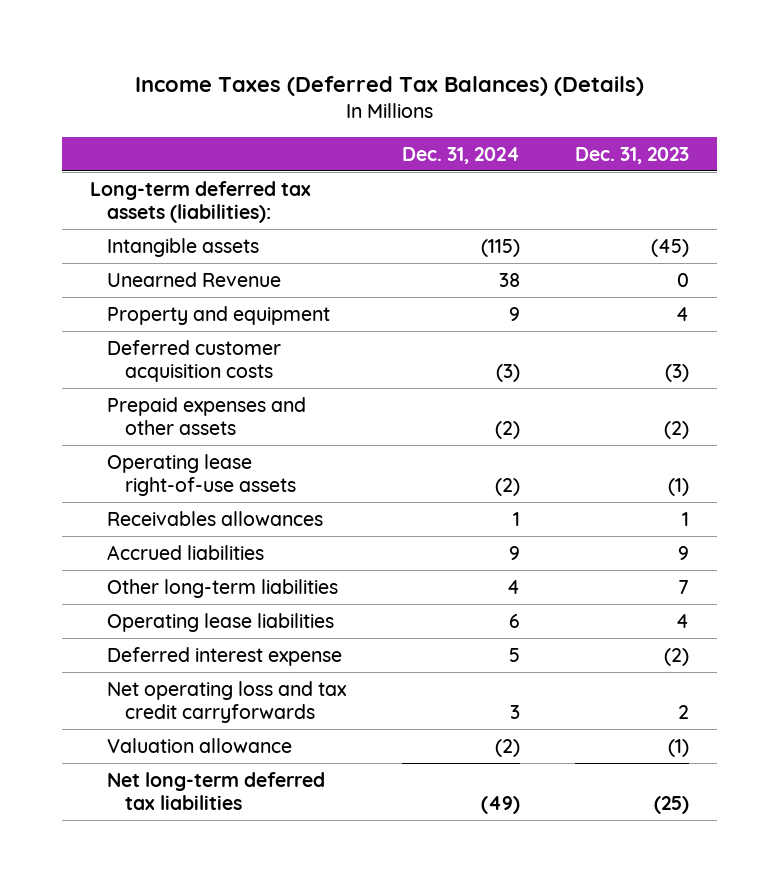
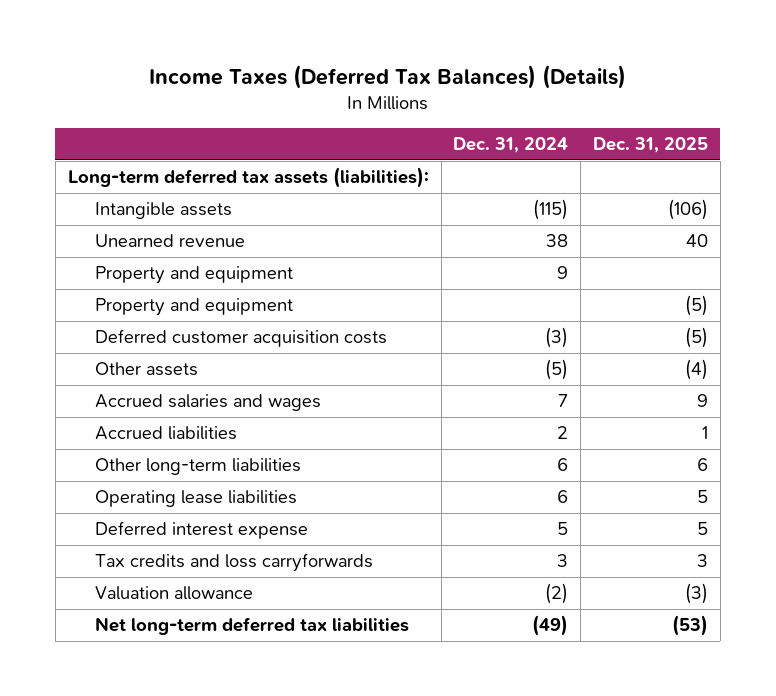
- | Dec. 31, 2024 | Dec. 31, 2023
+ | Dec. 31, 2024 | Dec. 31, 2025
- Unearned Revenue | 38 | 0
+ Unearned revenue | 38 | 40
+ Property and equipment | | (5)
- Prepaid expenses and other assets | (2) | (2)
- Operating lease right-of-use assets | (2) | (1)
- Receivables allowances | 1 | 1
- Accrued liabilities | 9 | 9
- Other long-term liabilities | 4 | 7
+ Other assets | (5) | (4)
+ Accrued salaries and wages | 7 | 9
+ Accrued liabilities | 2 | 1
+ Other long-term liabilities | 6 | 6
- Net operating loss and tax credit carryforwards | 3 | 2
+ Tax credits and loss carryforwards | 3 | 3

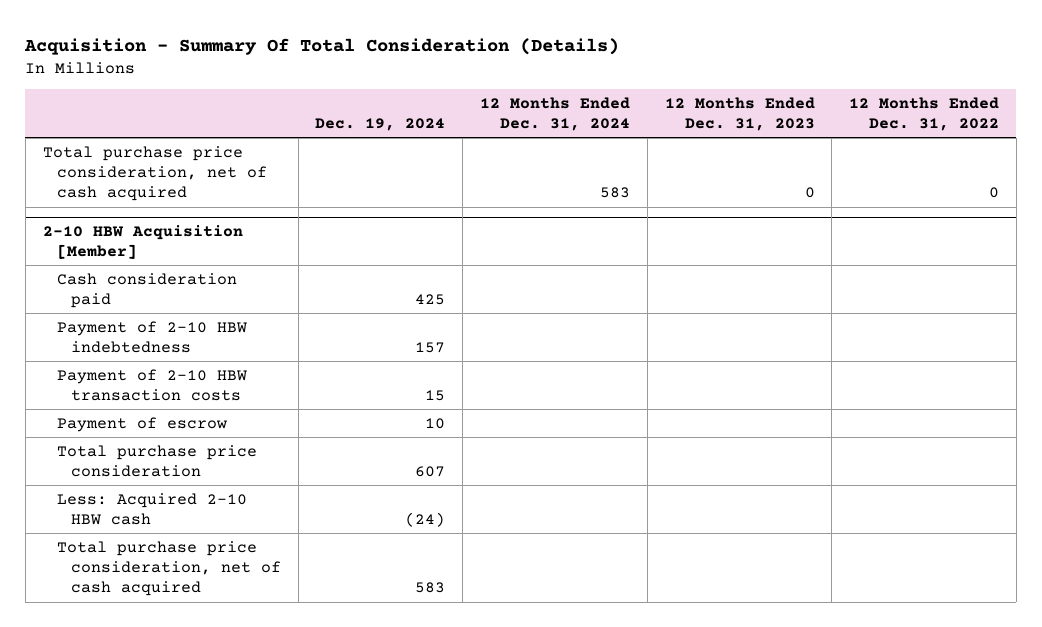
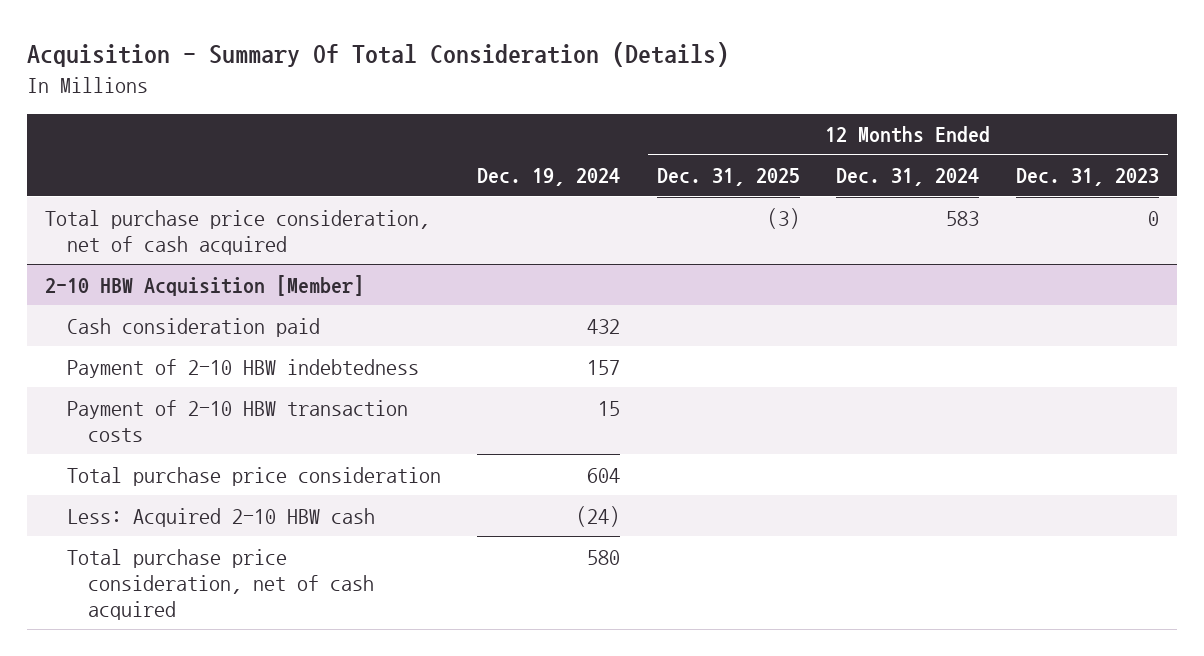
- | Dec. 19, 2024 | 12 Months Ended Dec. 31, 2024 | 12 Months Ended Dec. 31, 2023 | 12 Months Ended Dec. 31, 2022
+ | Dec. 19, 2024 | 12 Months Ended Dec. 31, 2025 | 12 Months Ended Dec. 31, 2024 | 12 Months Ended Dec. 31, 2023
@ 2-10 HBW Acquisition [Member]
- Cash consideration paid | 425 | | |
+ Cash consideration paid | 432 | | |
- Payment of escrow | 10 | | |
- Total purchase price consideration | 607 | | |
+ Total purchase price consideration | 604 | | |
- Total purchase price consideration, net of cash acquired | 583 | | |
+ Total purchase price consideration, net of cash acquired | 580 | | |

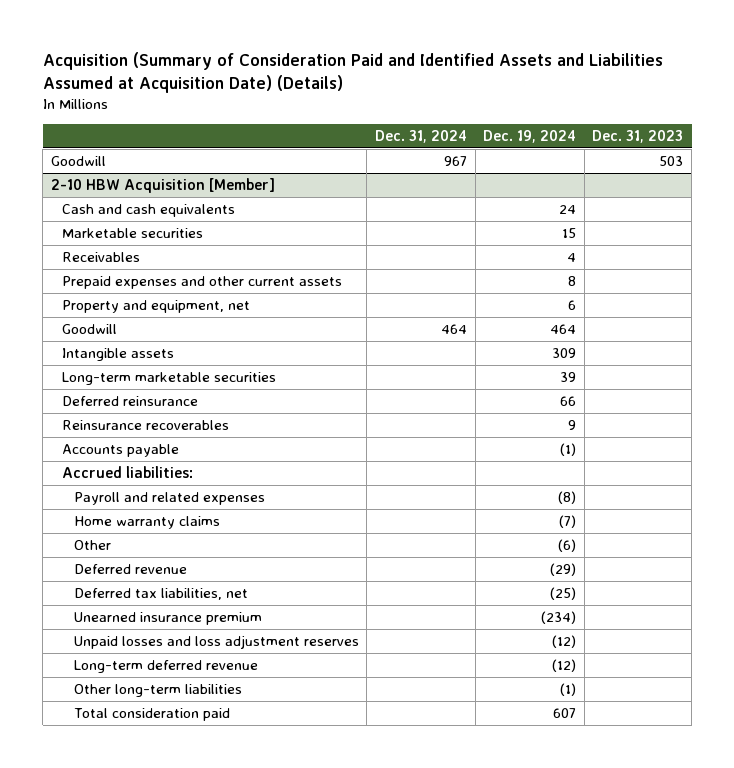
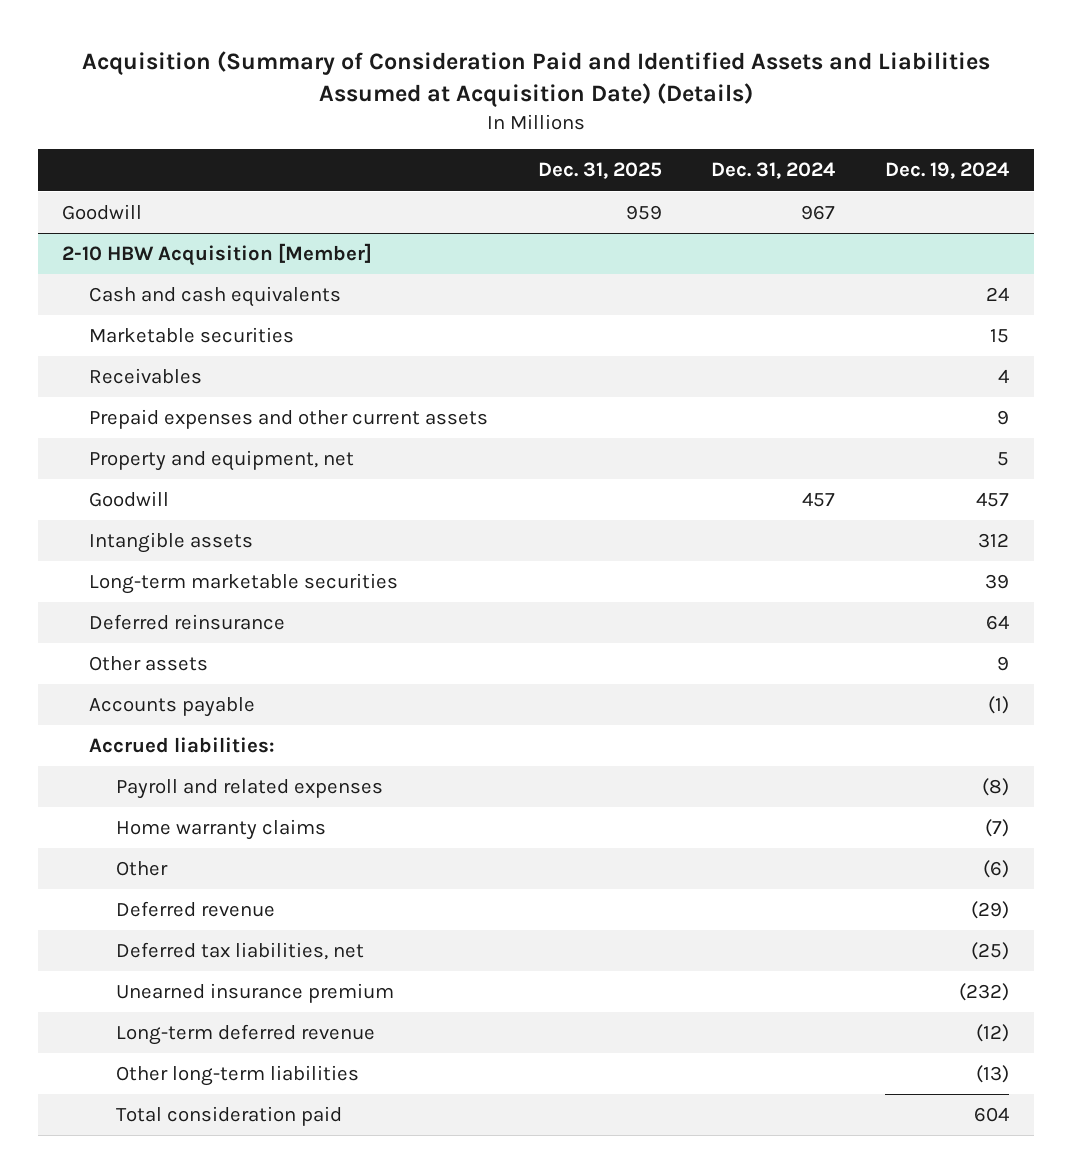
- | Dec. 31, 2024 | Dec. 19, 2024 | Dec. 31, 2023
+ | Dec. 31, 2025 | Dec. 31, 2024 | Dec. 19, 2024
@ 2-10 HBW Acquisition [Member]
- Prepaid expenses and other current assets | | 8 |
- Property and equipment, net | | 6 |
- Goodwill | 464 | 464 |
- Intangible assets | | 309 |
+ Prepaid expenses and other current assets | | | 9
+ Property and equipment, net | | | 5
+ Goodwill | | 457 | 457
+ Intangible assets | | | 312
- Deferred reinsurance | | 66 |
- Reinsurance recoverables | | 9 |
+ Deferred reinsurance | | | 64
+ Other assets | | | 9
- Unearned insurance premium | | (234) |
- Unpaid losses and loss adjustment reserves | | (12) |
+ Unearned insurance premium | | | (232)
- Other long-term liabilities | | (1) |
- Total consideration paid | | 607 |
+ Other long-term liabilities | | | (13)
+ Total consideration paid | | | 604

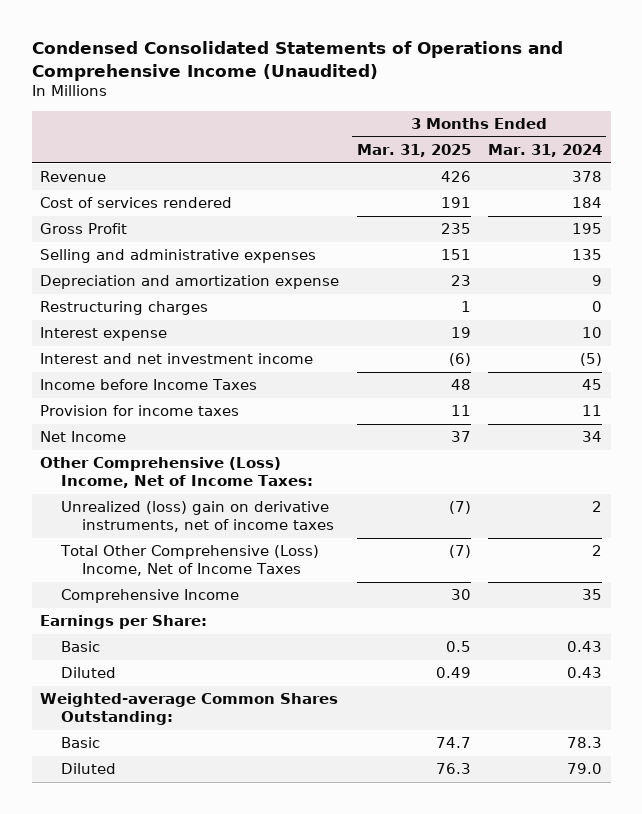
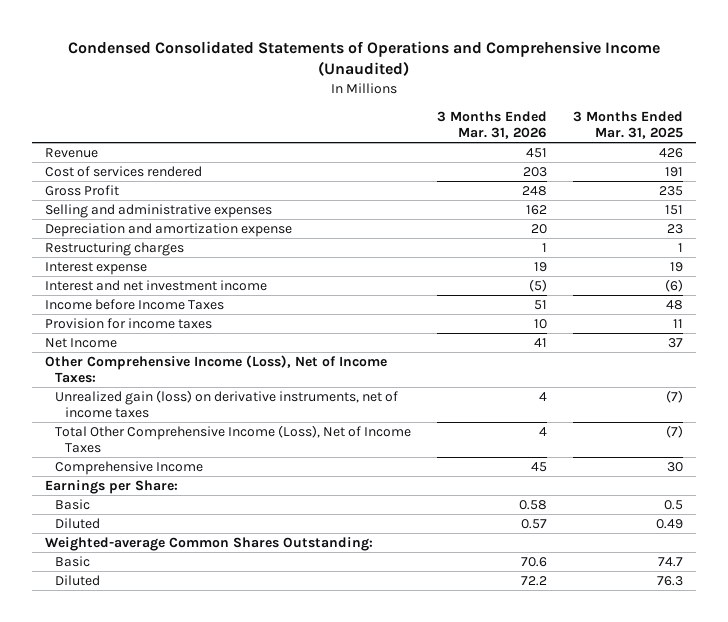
- | 3 Months Ended Mar. 31, 2025 | 3 Months Ended Mar. 31, 2024
+ | 3 Months Ended Mar. 31, 2026 | 3 Months Ended Mar. 31, 2025
- Other Comprehensive (Loss) Income, Net of Income Taxes:
- Unrealized (loss) gain on derivative instruments, net of income taxes | (7) | 2
- Total Other Comprehensive (Loss) Income, Net of Income Taxes | (7) | 2
+ Other Comprehensive Income (Loss), Net of Income Taxes:
+ Unrealized gain (loss) on derivative instruments, net of income taxes | 4 | (7)
+ Total Other Comprehensive Income (Loss), Net of Income Taxes | 4 | (7)

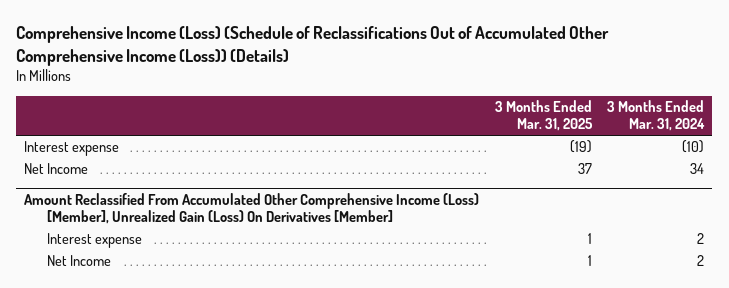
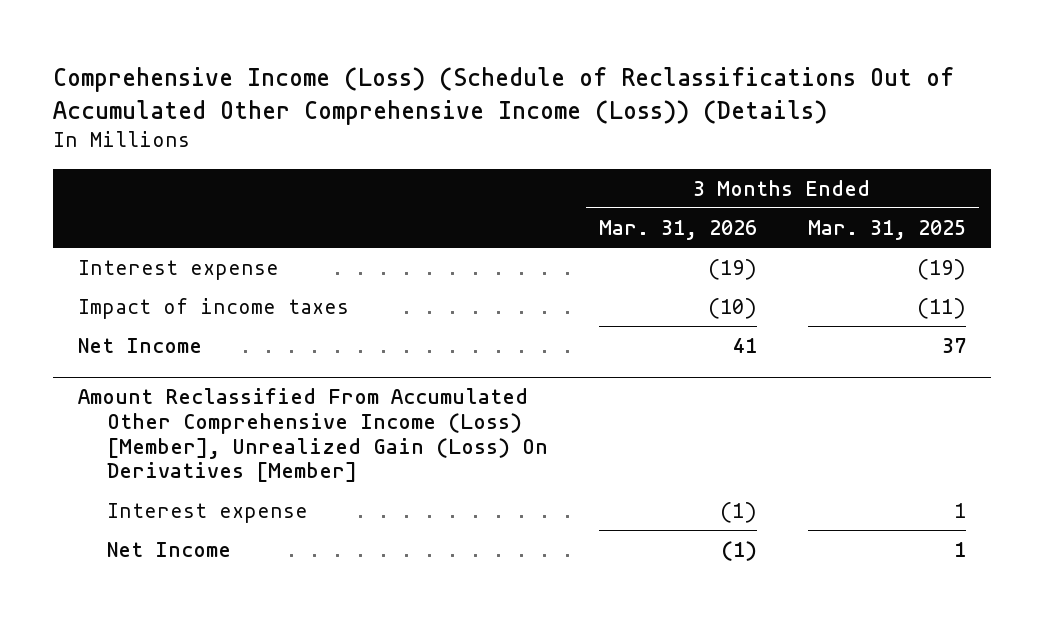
- | 3 Months Ended Mar. 31, 2025 | 3 Months Ended Mar. 31, 2024
+ | 3 Months Ended Mar. 31, 2026 | 3 Months Ended Mar. 31, 2025
+ Impact of income taxes | (10) | (11)

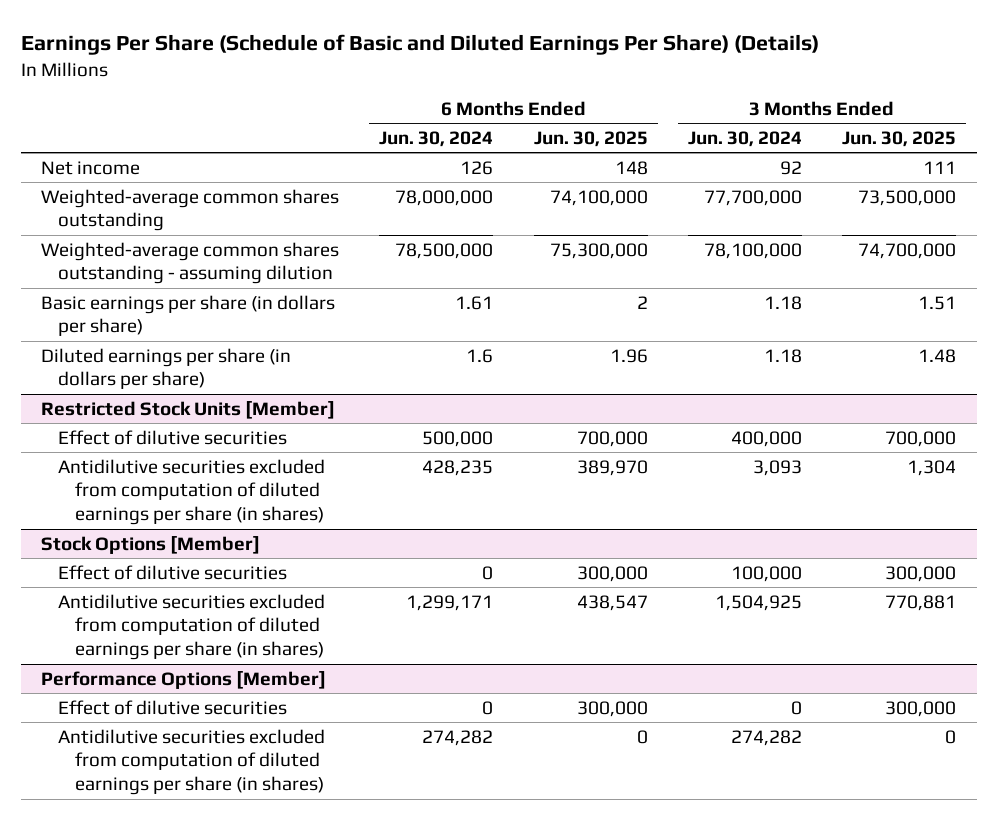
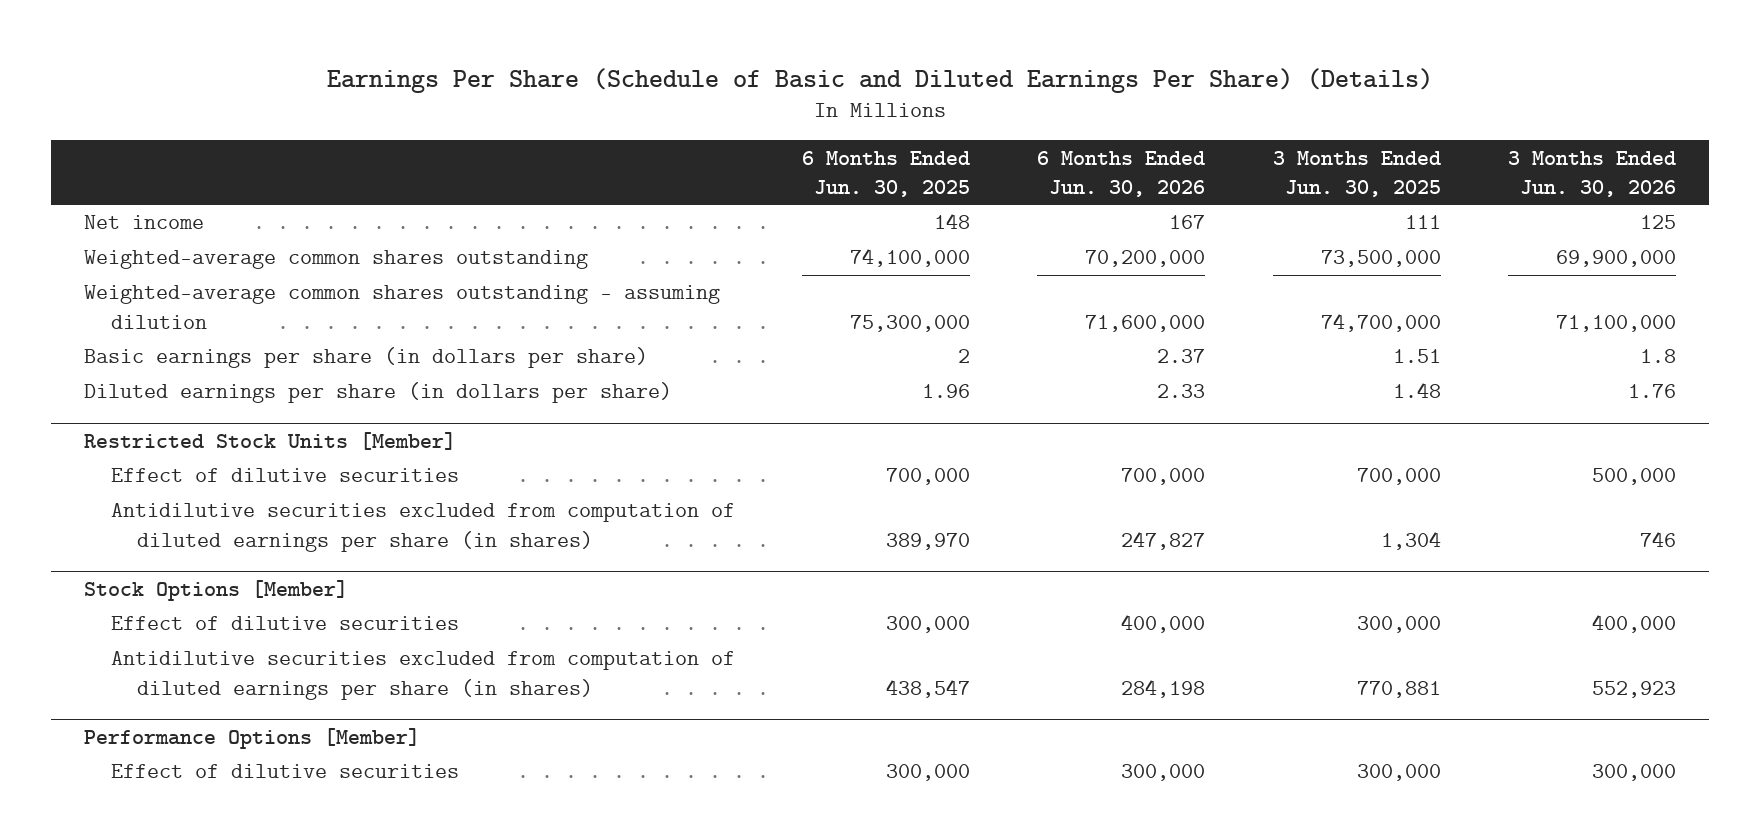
- | 6 Months Ended Jun. 30, 2024 | 6 Months Ended Jun. 30, 2025 | 3 Months Ended Jun. 30, 2024 | 3 Months Ended Jun. 30, 2025
+ | 6 Months Ended Jun. 30, 2025 | 6 Months Ended Jun. 30, 2026 | 3 Months Ended Jun. 30, 2025 | 3 Months Ended Jun. 30, 2026
@ Performance Options [Member]
- Antidilutive securities excluded from computation of diluted earnings per share (in shares) | 274,282 | 0 | 274,282 | 0

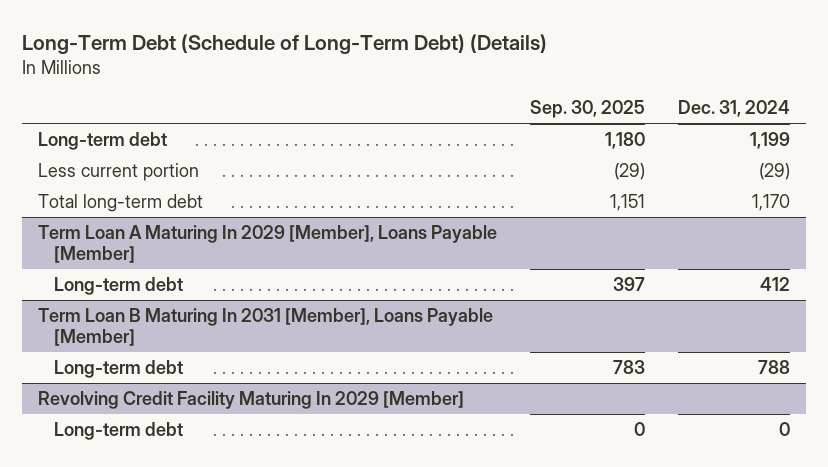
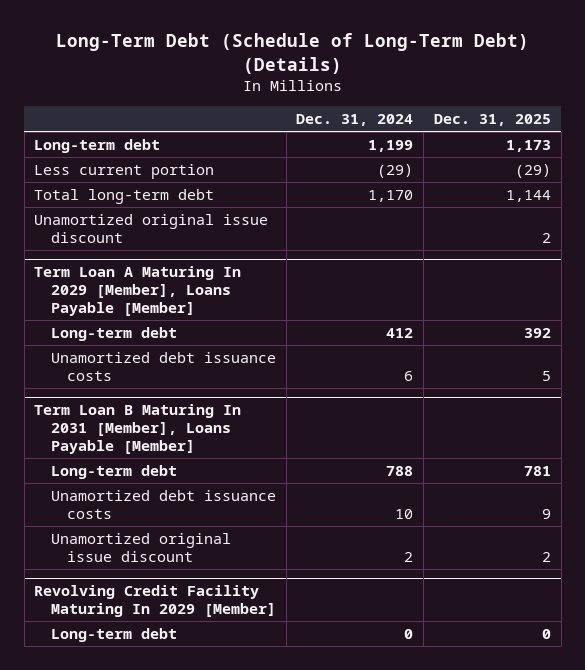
- | Sep. 30, 2025 | Dec. 31, 2024
+ | Dec. 31, 2024 | Dec. 31, 2025
+ Unamortized original issue discount | | 2
@ Term Loan A Maturing In 2029 [Member], Loans Payable [Member]
+ Unamortized debt issuance costs | 6 | 5
@ Term Loan B Maturing In 2031 [Member], Loans Payable [Member]
+ Unamortized debt issuance costs | 10 | 9
+ Unamortized original issue discount | 2 | 2

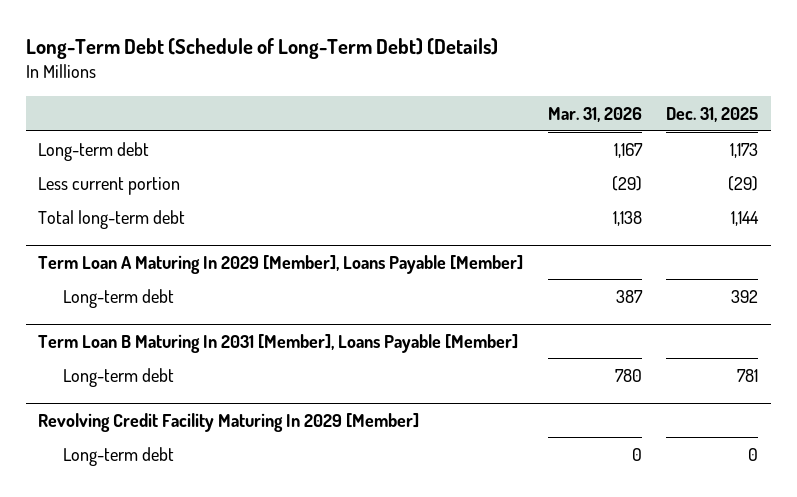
- | Dec. 31, 2024 | Dec. 31, 2025
+ | Mar. 31, 2026 | Dec. 31, 2025
- Unamortized original issue discount | | 2
@ Term Loan A Maturing In 2029 [Member], Loans Payable [Member]
- Unamortized debt issuance costs | 6 | 5
@ Term Loan B Maturing In 2031 [Member], Loans Payable [Member]
- Unamortized debt issuance costs | 10 | 9
- Unamortized original issue discount | 2 | 2

